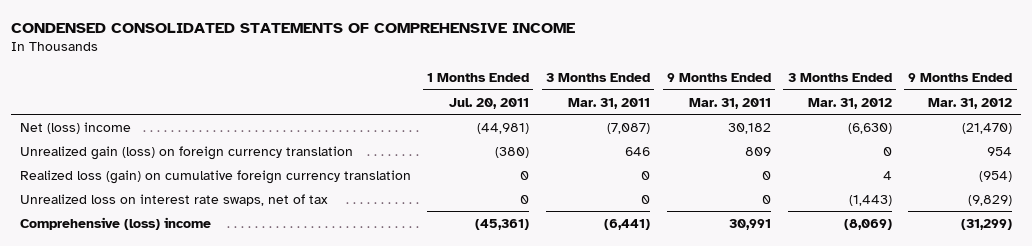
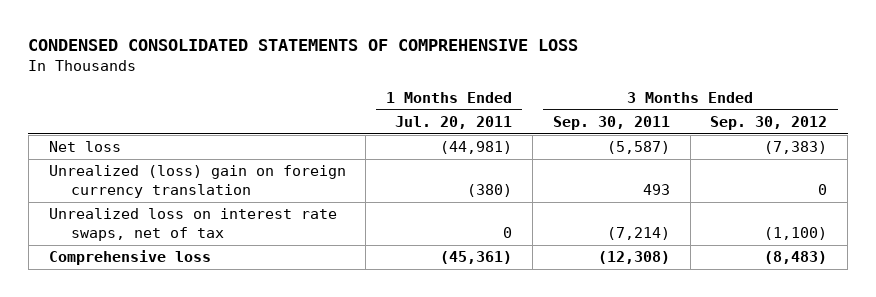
- CONDENSED CONSOLIDATED STATEMENTS OF COMPREHENSIVE INCOME
+ CONDENSED CONSOLIDATED STATEMENTS OF COMPREHENSIVE LOSS
- | 1 Months Ended Jul. 20, 2011 | 3 Months Ended Mar. 31, 2011 | 9 Months Ended Mar. 31, 2011 | 3 Months Ended Mar. 31, 2012 | 9 Months Ended Mar. 31, 2012
+ | 1 Months Ended Jul. 20, 2011 | 3 Months Ended Sep. 30, 2011 | 3 Months Ended Sep. 30, 2012
- Net (loss) income | (44,981) | (7,087) | 30,182 | (6,630) | (21,470)
- Unrealized gain (loss) on foreign currency translation | (380) | 646 | 809 | 0 | 954
- Realized loss (gain) on cumulative foreign currency translation | 0 | 0 | 0 | 4 | (954)
+ Net loss | (44,981) | (5,587) | (7,383)
+ Unrealized (loss) gain on foreign currency translation | (380) | 493 | 0
- Comprehensive (loss) income | (45,361) | (6,441) | 30,991 | (8,069) | (31,299)
+ Comprehensive loss | (45,361) | (12,308) | (8,483)

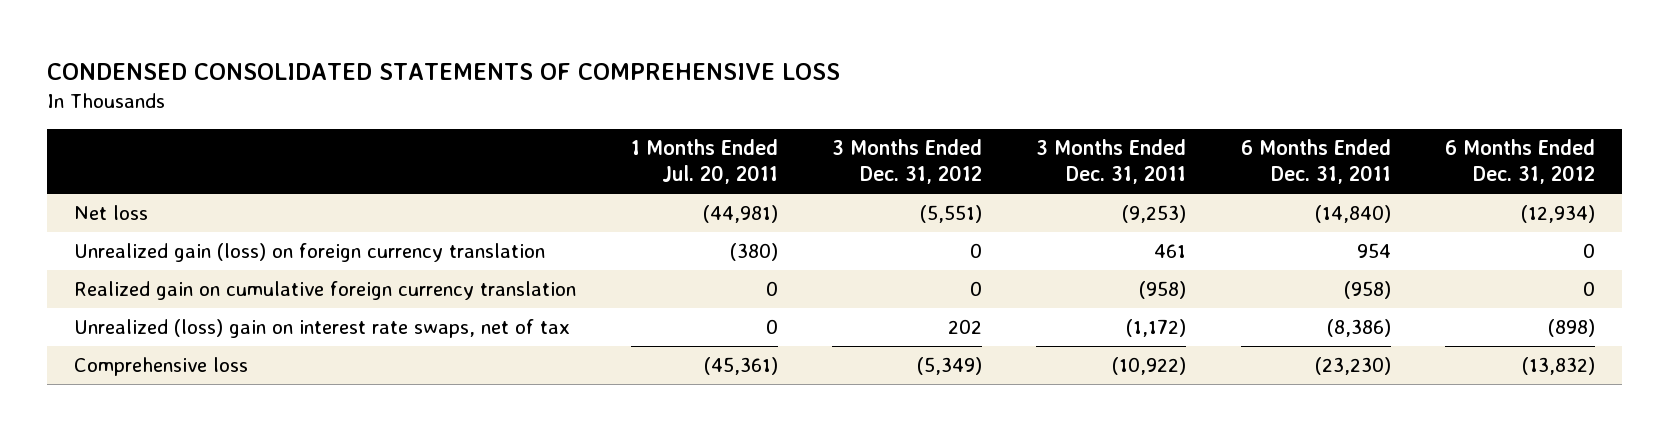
- | 1 Months Ended Jul. 20, 2011 | 3 Months Ended Sep. 30, 2011 | 3 Months Ended Sep. 30, 2012
+ | 1 Months Ended Jul. 20, 2011 | 3 Months Ended Dec. 31, 2012 | 3 Months Ended Dec. 31, 2011 | 6 Months Ended Dec. 31, 2011 | 6 Months Ended Dec. 31, 2012
- Unrealized (loss) gain on foreign currency translation | (380) | 493 | 0
- Unrealized loss on interest rate swaps, net of tax | 0 | (7,214) | (1,100)
+ Unrealized gain (loss) on foreign currency translation | (380) | 0 | 461 | 954 | 0
+ Realized gain on cumulative foreign currency translation | 0 | 0 | (958) | (958) | 0
+ Unrealized (loss) gain on interest rate swaps, net of tax | 0 | 202 | (1,172) | (8,386) | (898)

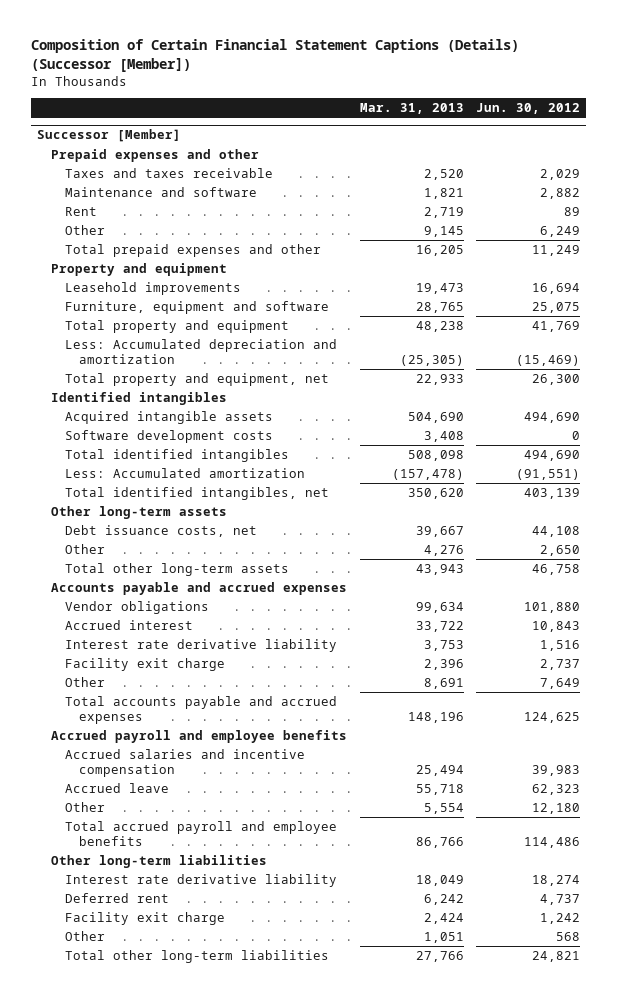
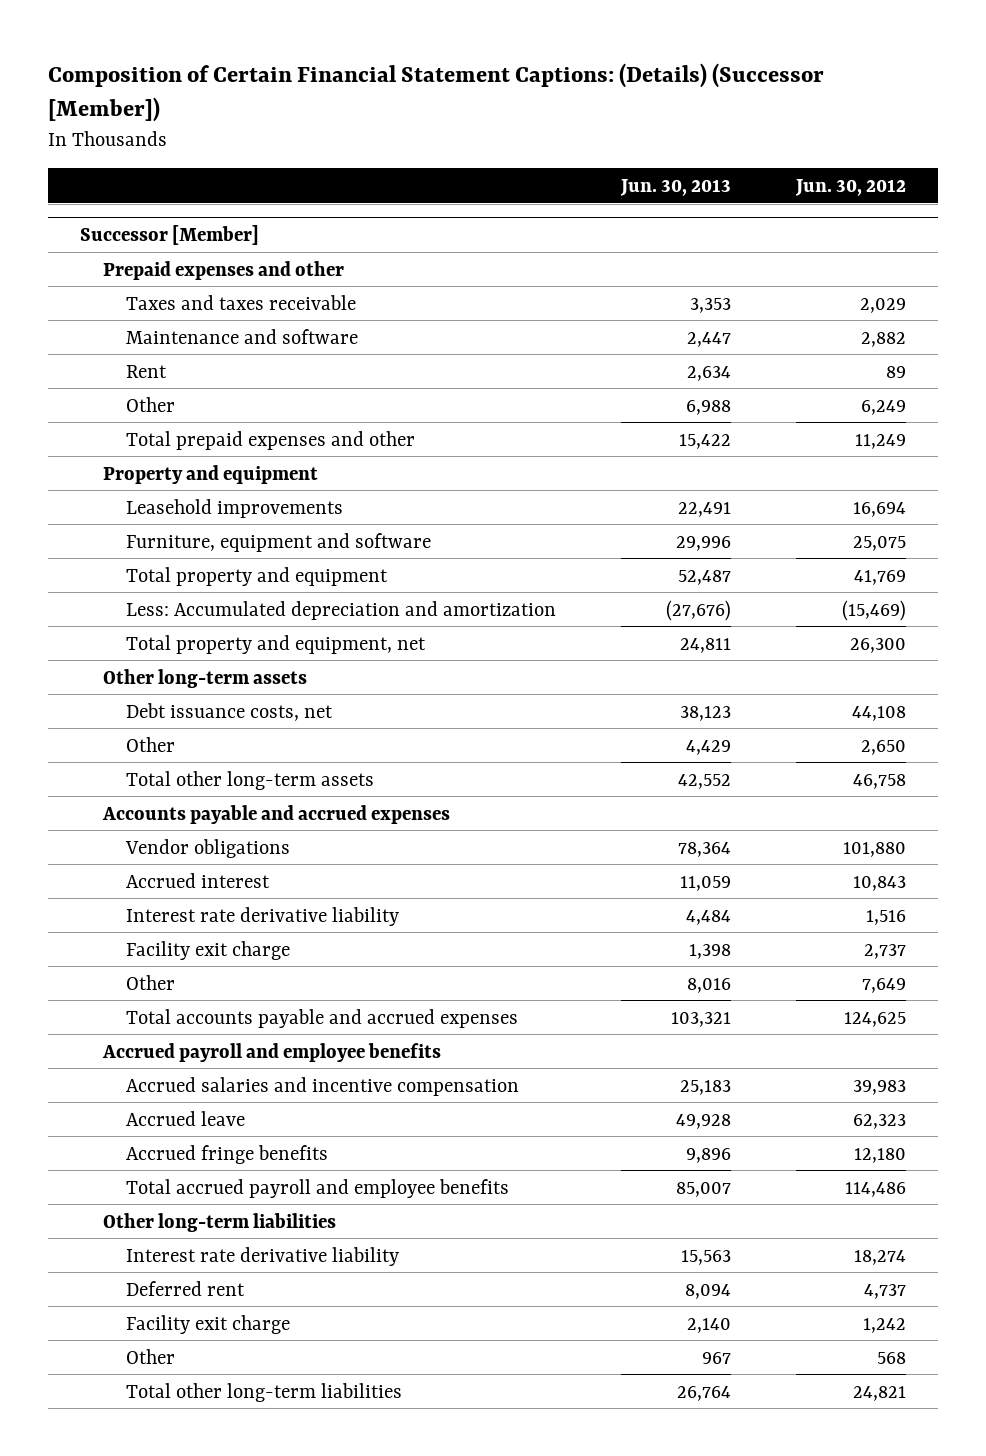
- Composition of Certain Financial Statement Captions (Details) (Successor [Member])
+ Composition of Certain Financial Statement Captions: (Details) (Successor [Member])
- | Mar. 31, 2013 | Jun. 30, 2012
+ | Jun. 30, 2013 | Jun. 30, 2012
@ Successor [Member]
- Identified intangibles
- Acquired intangible assets | 504,690 | 494,690
- Software development costs | 3,408 | 0
- Total identified intangibles | 508,098 | 494,690
- Less: Accumulated amortization | (157,478) | (91,551)
- Total identified intangibles, net | 350,620 | 403,139
- Other | 5,554 | 12,180
+ Accrued fringe benefits | 9,896 | 12,180

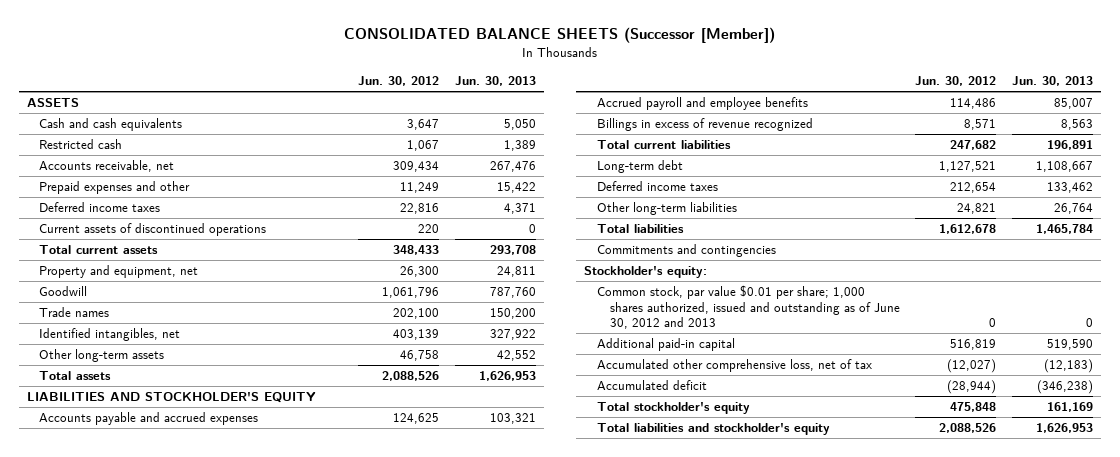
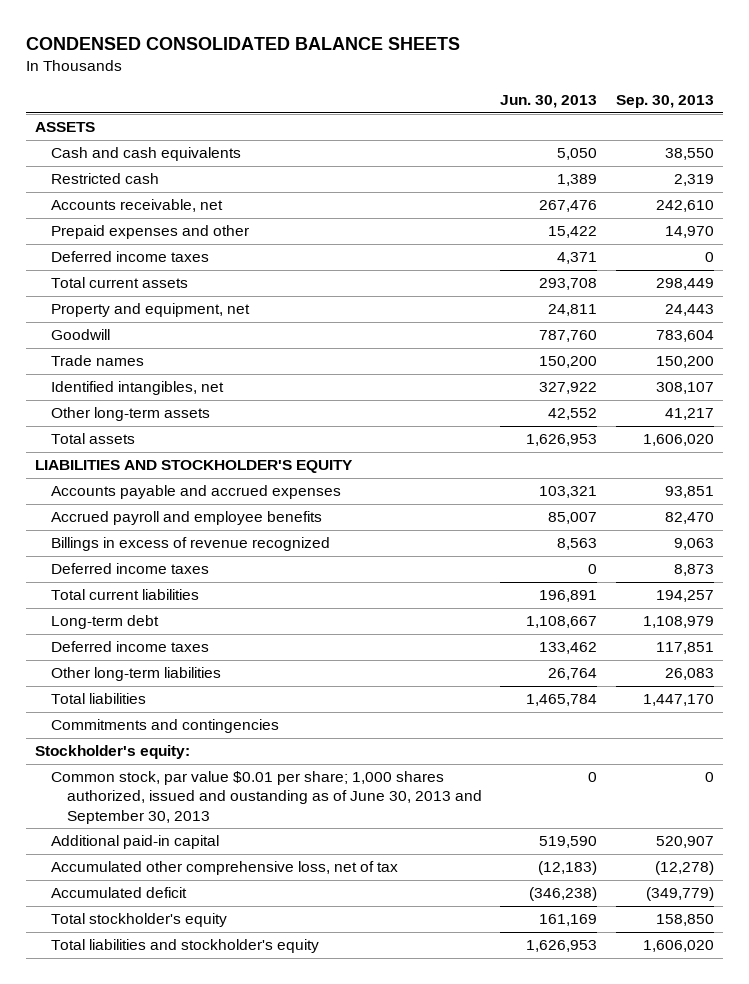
- CONSOLIDATED BALANCE SHEETS (Successor [Member])
+ CONDENSED CONSOLIDATED BALANCE SHEETS
- | Jun. 30, 2012 | Jun. 30, 2013
+ | Jun. 30, 2013 | Sep. 30, 2013
- Current assets of discontinued operations | 220 | 0
+ Deferred income taxes | 0 | 8,873
- Common stock, par value $0.01 per share; 1,000 shares authorized, issued and outstanding as of June 30, 2012 and 2013 | 0 | 0
+ Common stock, par value $0.01 per share; 1,000 shares authorized, issued and oustanding as of June 30, 2013 and September 30, 2013 | 0 | 0

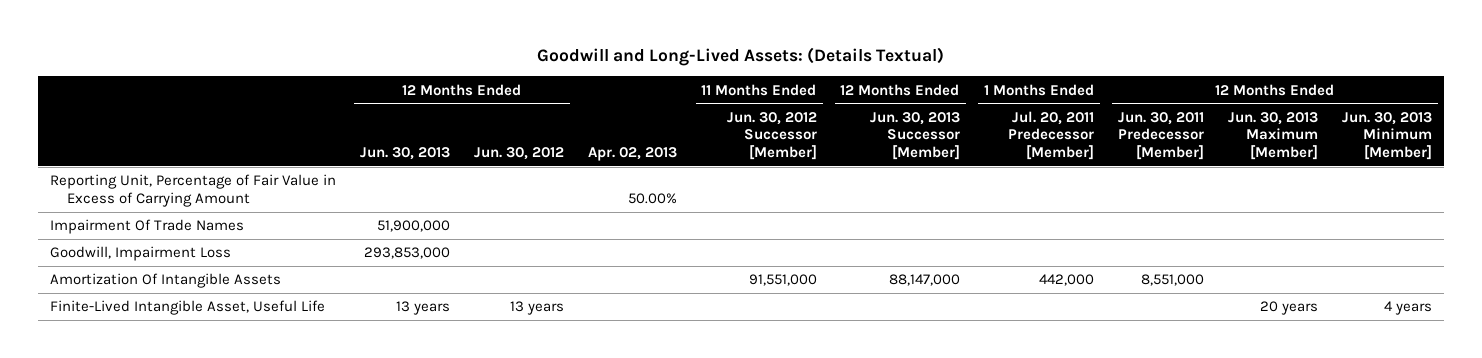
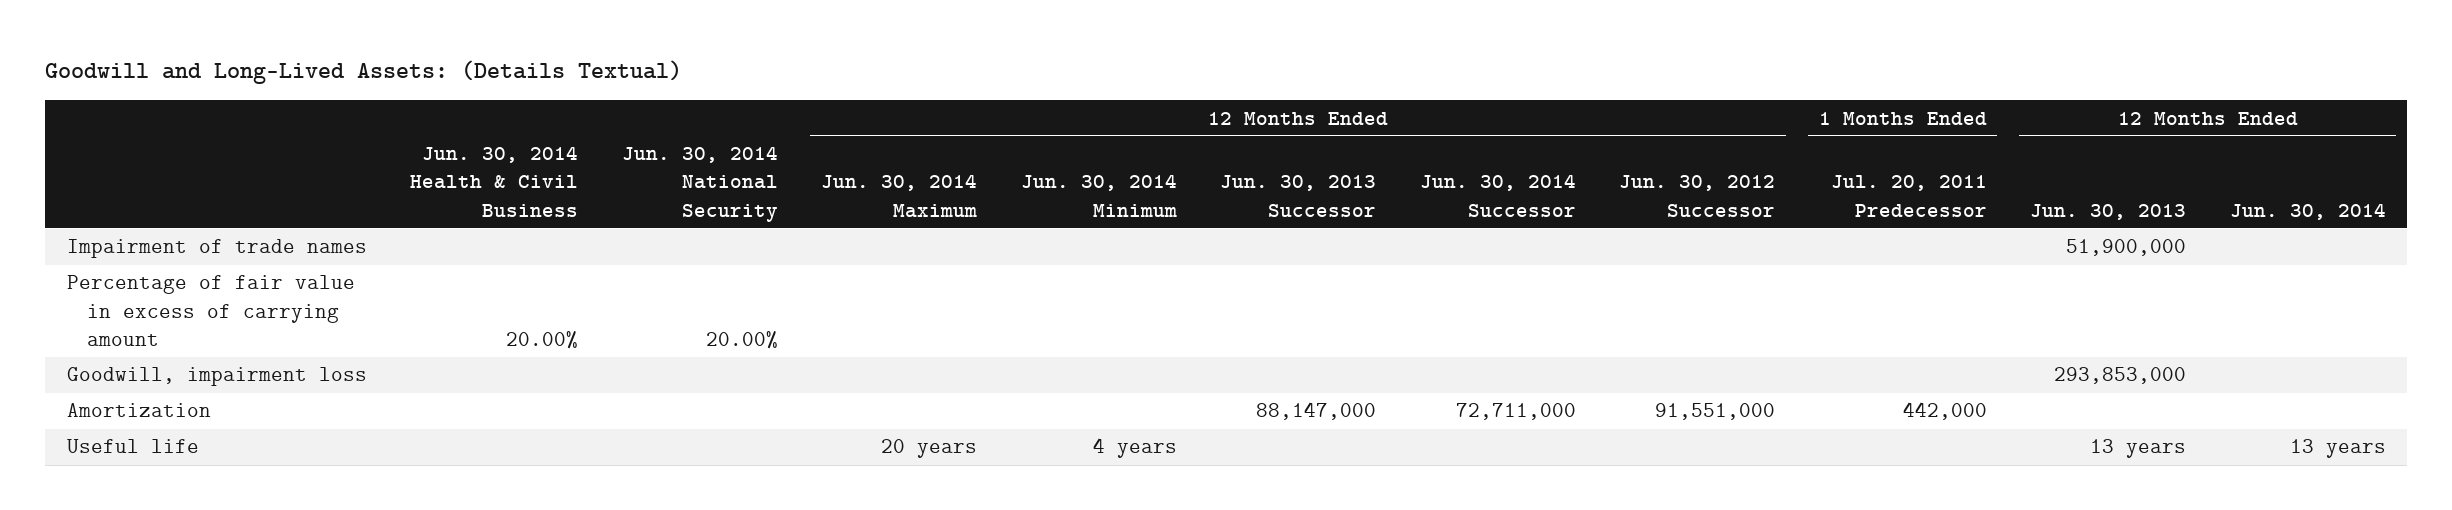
- | 12 Months Ended Jun. 30, 2013 | 12 Months Ended Jun. 30, 2012 | Apr. 02, 2013 | 11 Months Ended Jun. 30, 2012 Successor [Member] | 12 Months Ended Jun. 30, 2013 Successor [Member] | 1 Months Ended Jul. 20, 2011 Predecessor [Member] | 12 Months Ended Jun. 30, 2011 Predecessor [Member] | 12 Months Ended Jun. 30, 2013 Maximum [Member] | 12 Months Ended Jun. 30, 2013 Minimum [Member]
+ | Jun. 30, 2014 Health & Civil Business | Jun. 30, 2014 National Security | 12 Months Ended Jun. 30, 2014 Maximum | 12 Months Ended Jun. 30, 2014 Minimum | 12 Months Ended Jun. 30, 2013 Successor | 12 Months Ended Jun. 30, 2014 Successor | 12 Months Ended Jun. 30, 2012 Successor | 1 Months Ended Jul. 20, 2011 Predecessor | 12 Months Ended Jun. 30, 2013 | 12 Months Ended Jun. 30, 2014
- Reporting Unit, Percentage of Fair Value in Excess of Carrying Amount | | | 50.00% | | | | | |
- Impairment Of Trade Names | 51,900,000 | | | | | | | |
- Goodwill, Impairment Loss | 293,853,000 | | | | | | | |
- Amortization Of Intangible Assets | | | | 91,551,000 | 88,147,000 | 442,000 | 8,551,000 | |
- Finite-Lived Intangible Asset, Useful Life | 13 years | 13 years | | | | | | 20 years | 4 years
+ Impairment of trade names | | | | | | | | | 51,900,000 |
+ Percentage of fair value in excess of carrying amount | 20.00% | 20.00% | | | | | | | |
+ Goodwill, impairment loss | | | | | | | | | 293,853,000 |
+ Amortization | | | | | 88,147,000 | 72,711,000 | 91,551,000 | 442,000 | |
+ Useful life | | | 20 years | 4 years | | | | | 13 years | 13 years

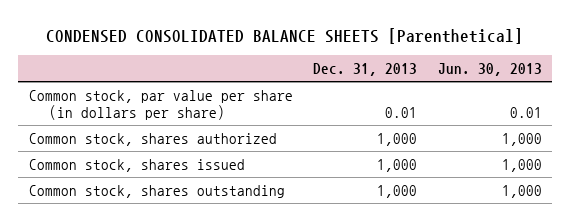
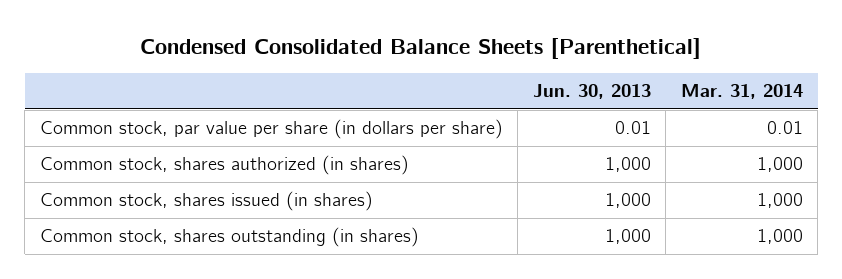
- CONDENSED CONSOLIDATED BALANCE SHEETS [Parenthetical]
+ Condensed Consolidated Balance Sheets [Parenthetical]
- | Dec. 31, 2013 | Jun. 30, 2013
+ | Jun. 30, 2013 | Mar. 31, 2014
- Common stock, shares authorized | 1,000 | 1,000
- Common stock, shares issued | 1,000 | 1,000
- Common stock, shares outstanding | 1,000 | 1,000
+ Common stock, shares authorized (in shares) | 1,000 | 1,000
+ Common stock, shares issued (in shares) | 1,000 | 1,000
+ Common stock, shares outstanding (in shares) | 1,000 | 1,000

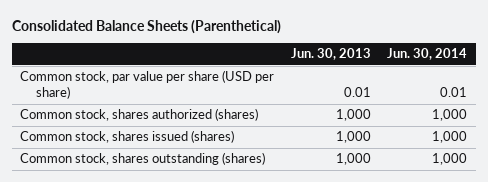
- Condensed Consolidated Balance Sheets [Parenthetical]
+ Consolidated Balance Sheets (Parenthetical)
- | Jun. 30, 2013 | Mar. 31, 2014
+ | Jun. 30, 2013 | Jun. 30, 2014
- Common stock, par value per share (in dollars per share) | 0.01 | 0.01
- Common stock, shares authorized (in shares) | 1,000 | 1,000
- Common stock, shares issued (in shares) | 1,000 | 1,000
- Common stock, shares outstanding (in shares) | 1,000 | 1,000
+ Common stock, par value per share (USD per share) | 0.01 | 0.01
+ Common stock, shares authorized (shares) | 1,000 | 1,000
+ Common stock, shares issued (shares) | 1,000 | 1,000
+ Common stock, shares outstanding (shares) | 1,000 | 1,000

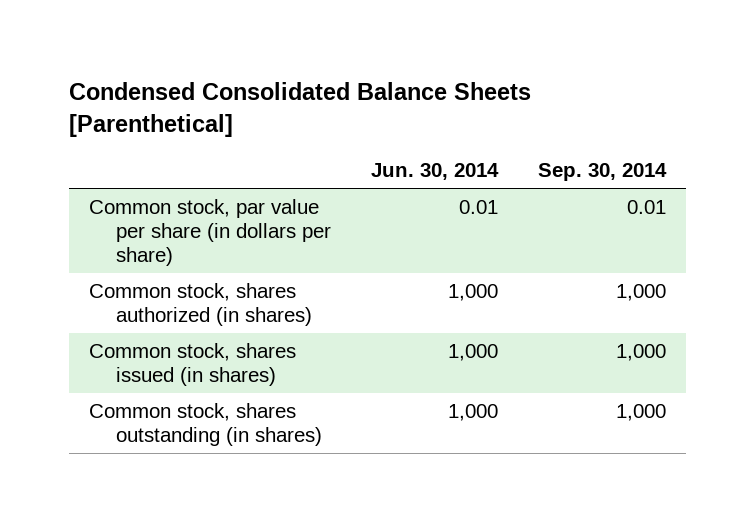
- Consolidated Balance Sheets (Parenthetical)
+ Condensed Consolidated Balance Sheets [Parenthetical]
- | Jun. 30, 2013 | Jun. 30, 2014
+ | Jun. 30, 2014 | Sep. 30, 2014
- Common stock, par value per share (USD per share) | 0.01 | 0.01
- Common stock, shares authorized (shares) | 1,000 | 1,000
- Common stock, shares issued (shares) | 1,000 | 1,000
- Common stock, shares outstanding (shares) | 1,000 | 1,000
+ Common stock, par value per share (in dollars per share) | 0.01 | 0.01
+ Common stock, shares authorized (in shares) | 1,000 | 1,000
+ Common stock, shares issued (in shares) | 1,000 | 1,000
+ Common stock, shares outstanding (in shares) | 1,000 | 1,000

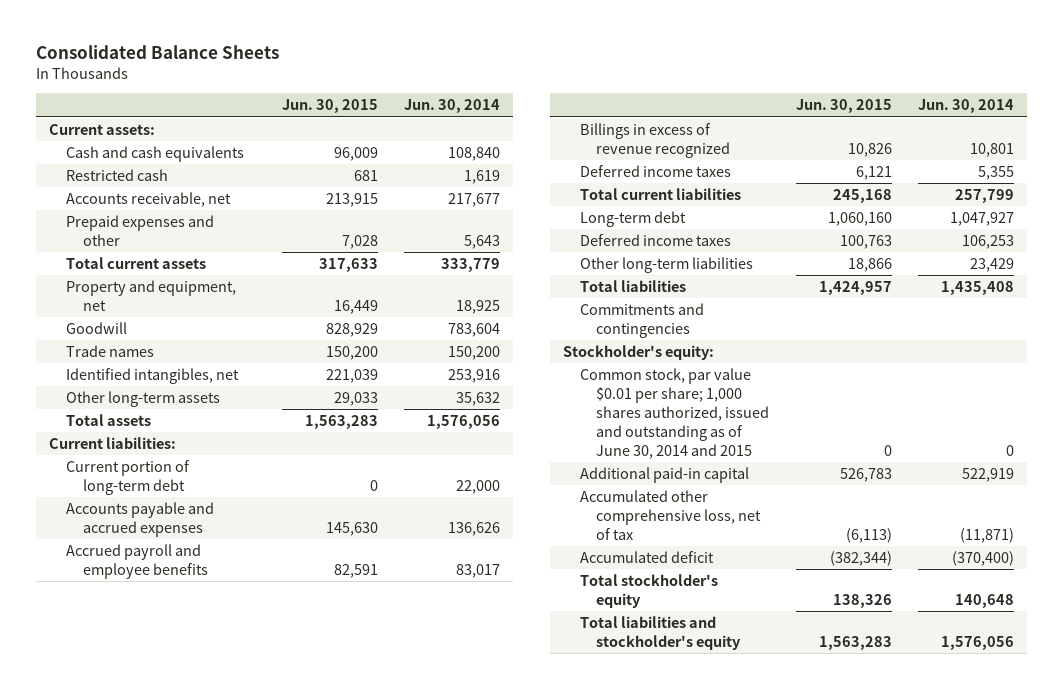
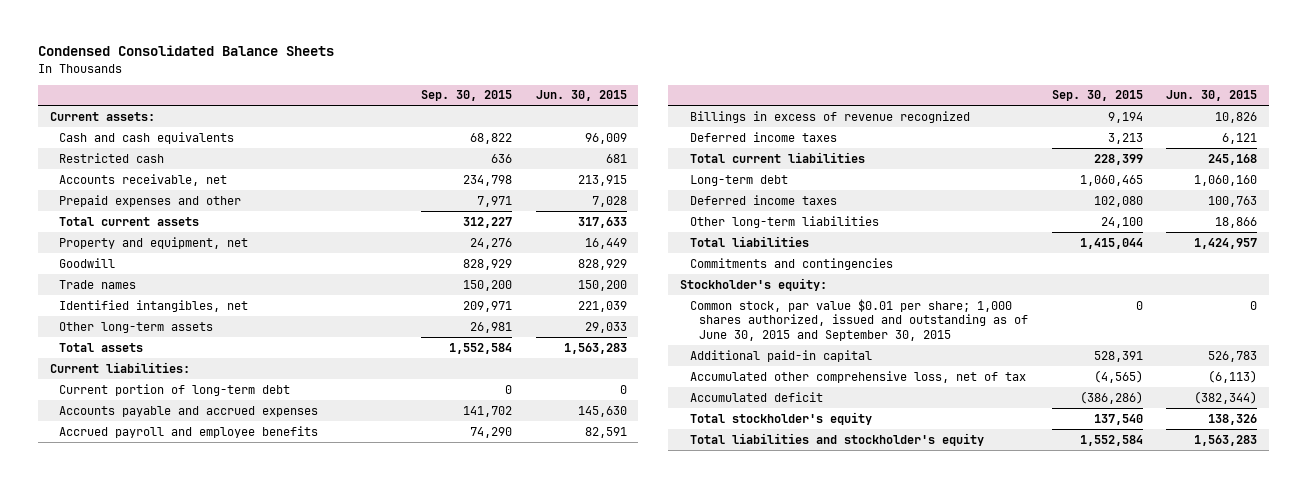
- Consolidated Balance Sheets
+ Condensed Consolidated Balance Sheets
- | Jun. 30, 2015 | Jun. 30, 2014
+ | Sep. 30, 2015 | Jun. 30, 2015
- Common stock, par value $0.01 per share; 1,000 shares authorized, issued and outstanding as of June 30, 2014 and 2015 | 0 | 0
+ Common stock, par value $0.01 per share; 1,000 shares authorized, issued and outstanding as of June 30, 2015 and September 30, 2015 | 0 | 0

